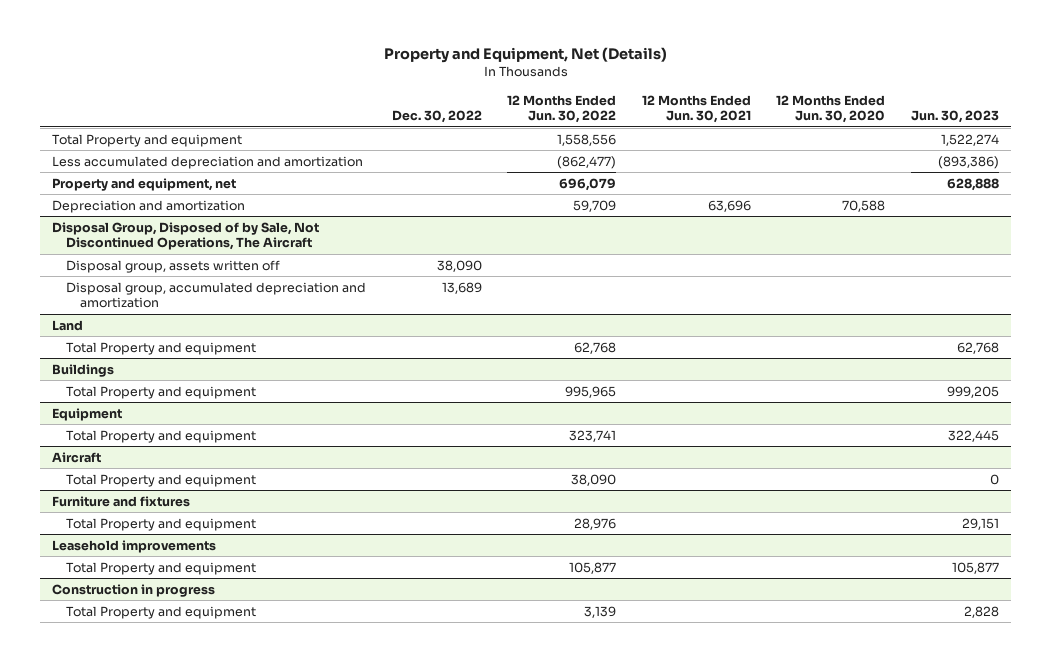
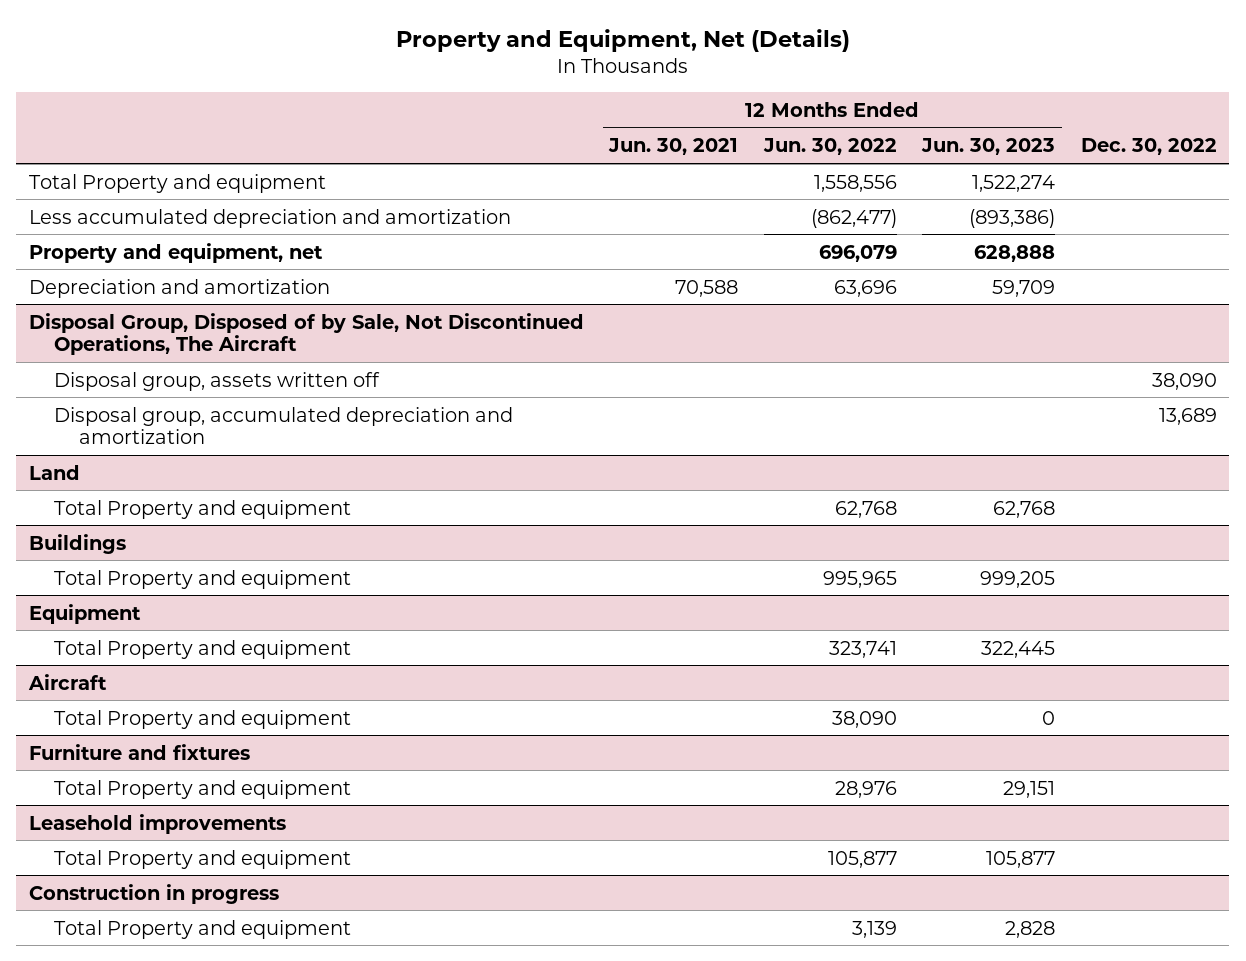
- | Dec. 30, 2022 | 12 Months Ended Jun. 30, 2022 | 12 Months Ended Jun. 30, 2021 | 12 Months Ended Jun. 30, 2020 | Jun. 30, 2023
+ | 12 Months Ended Jun. 30, 2021 | 12 Months Ended Jun. 30, 2022 | 12 Months Ended Jun. 30, 2023 | Dec. 30, 2022
- Depreciation and amortization | | 59,709 | 63,696 | 70,588 |
+ Depreciation and amortization | 70,588 | 63,696 | 59,709 |

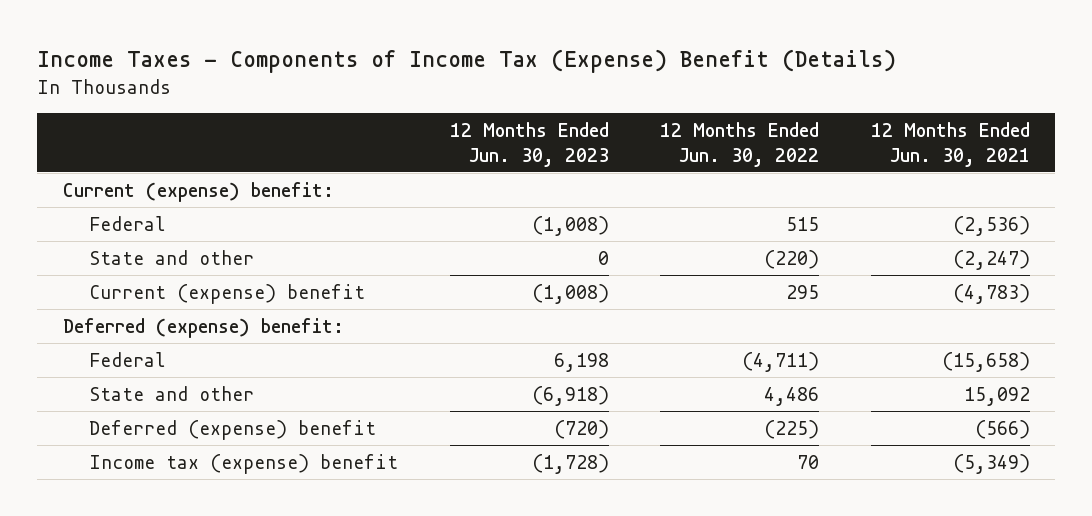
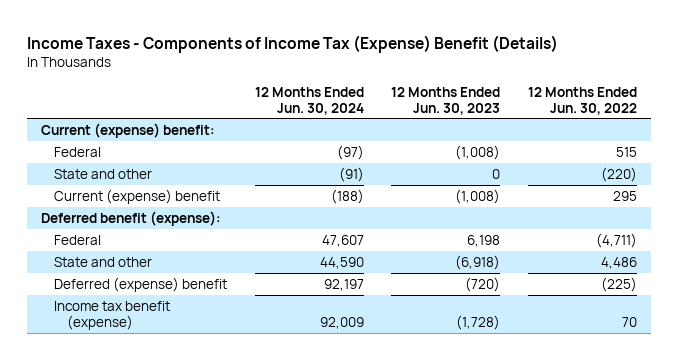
- | 12 Months Ended Jun. 30, 2023 | 12 Months Ended Jun. 30, 2022 | 12 Months Ended Jun. 30, 2021
+ | 12 Months Ended Jun. 30, 2024 | 12 Months Ended Jun. 30, 2023 | 12 Months Ended Jun. 30, 2022
- Deferred (expense) benefit:
+ Deferred benefit (expense):
- Income tax (expense) benefit | (1,728) | 70 | (5,349)
+ Income tax benefit (expense) | 92,009 | (1,728) | 70

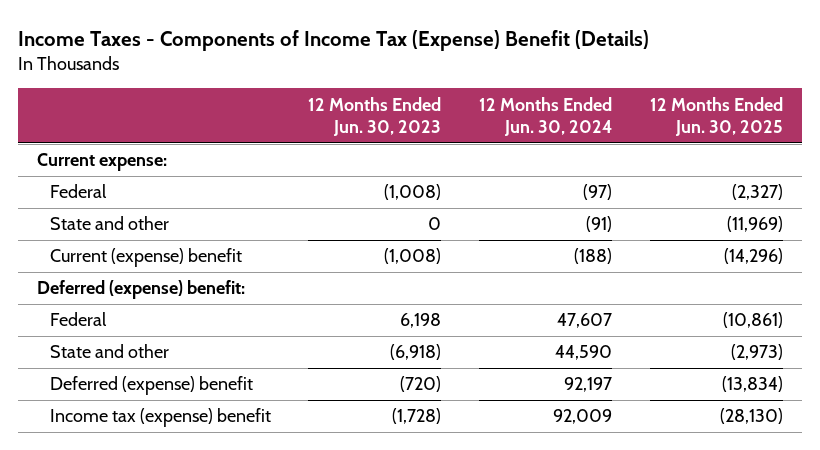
- | 12 Months Ended Jun. 30, 2024 | 12 Months Ended Jun. 30, 2023 | 12 Months Ended Jun. 30, 2022
+ | 12 Months Ended Jun. 30, 2023 | 12 Months Ended Jun. 30, 2024 | 12 Months Ended Jun. 30, 2025
- Current (expense) benefit:
+ Current expense:
- Deferred benefit (expense):
+ Deferred (expense) benefit:
- Income tax benefit (expense) | 92,009 | (1,728) | 70
+ Income tax (expense) benefit | (1,728) | 92,009 | (28,130)

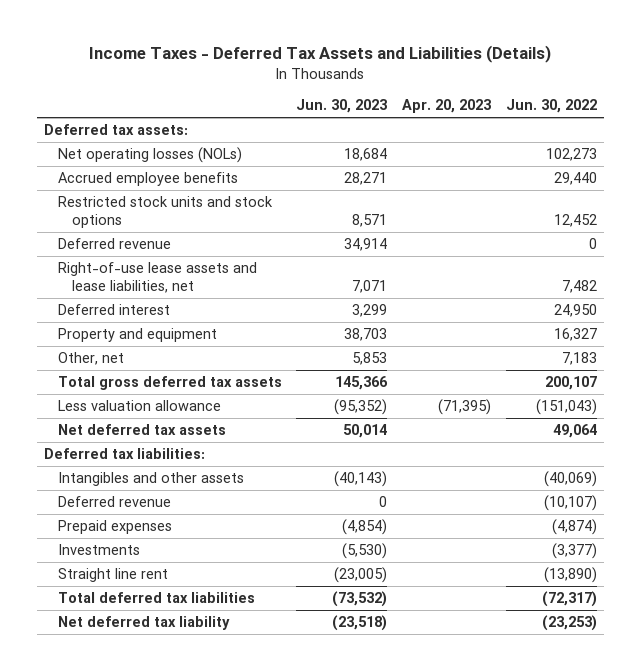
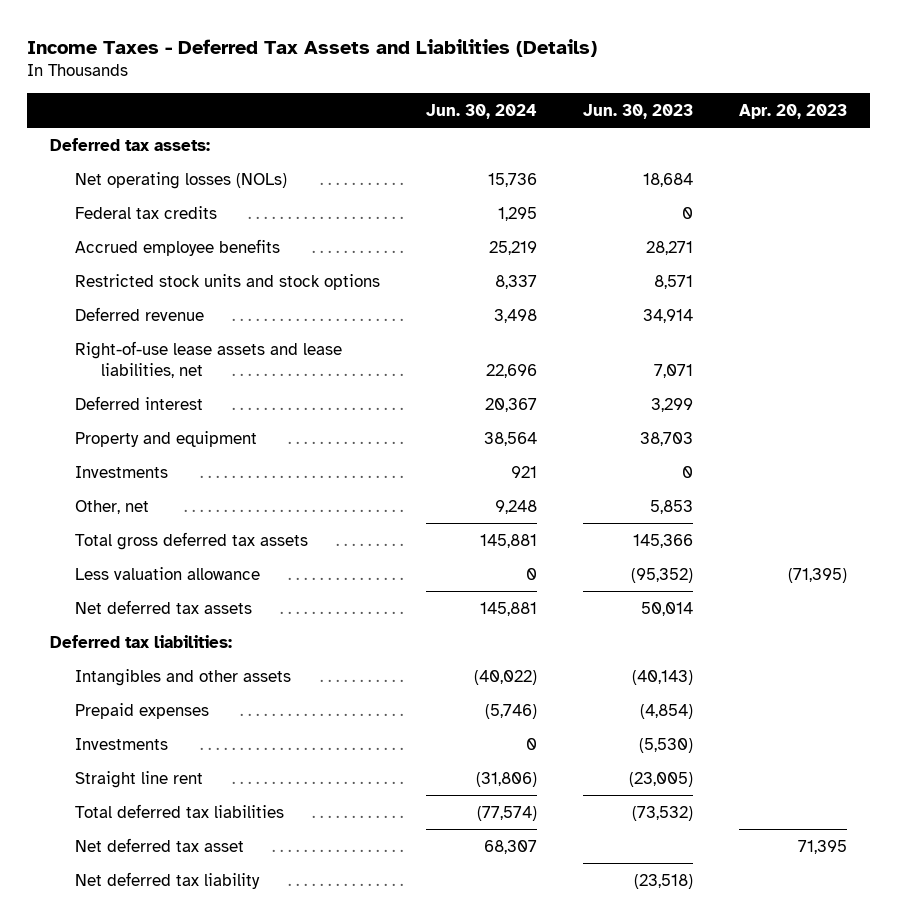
- | Jun. 30, 2023 | Apr. 20, 2023 | Jun. 30, 2022
+ | Jun. 30, 2024 | Jun. 30, 2023 | Apr. 20, 2023
+ Federal tax credits | 1,295 | 0 |
+ Investments | 921 | 0 |
- Deferred revenue | 0 | | (10,107)
+ Net deferred tax asset | 68,307 | | 71,395

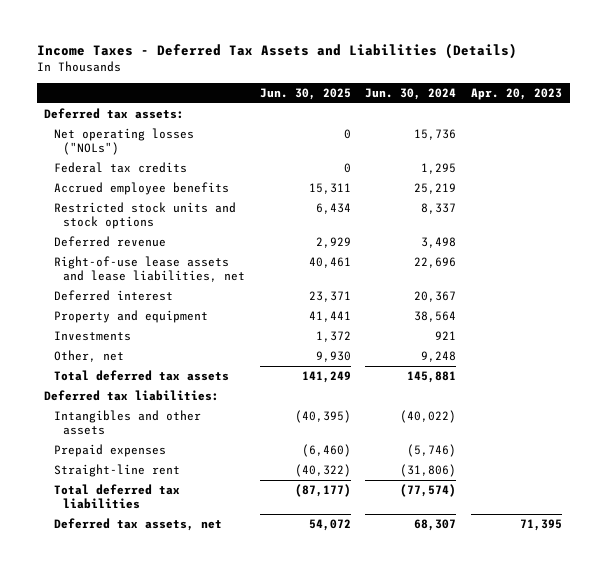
- | Jun. 30, 2024 | Jun. 30, 2023 | Apr. 20, 2023
+ | Jun. 30, 2025 | Jun. 30, 2024 | Apr. 20, 2023
- Net operating losses (NOLs) | 15,736 | 18,684 |
+ Net operating losses ("NOLs") | 0 | 15,736 |
- Total gross deferred tax assets | 145,881 | 145,366 |
- Less valuation allowance | 0 | (95,352) | (71,395)
- Net deferred tax assets | 145,881 | 50,014 |
+ Total deferred tax assets | 141,249 | 145,881 |
- Investments | 0 | (5,530) |
- Straight line rent | (31,806) | (23,005) |
+ Straight-line rent | (40,322) | (31,806) |
- Net deferred tax asset | 68,307 | | 71,395
- Net deferred tax liability | | (23,518) |
+ Deferred tax assets, net | 54,072 | 68,307 | 71,395

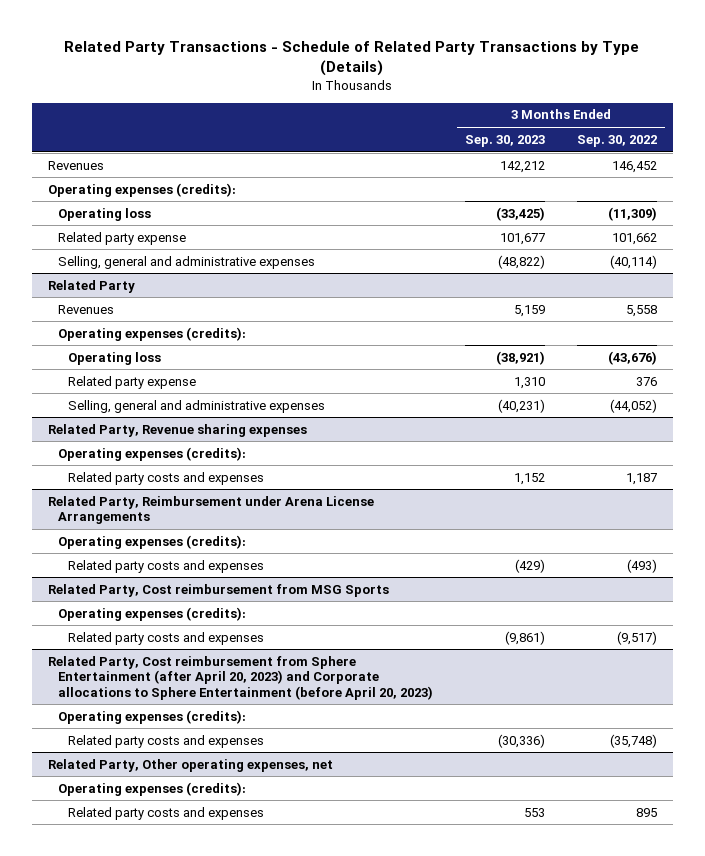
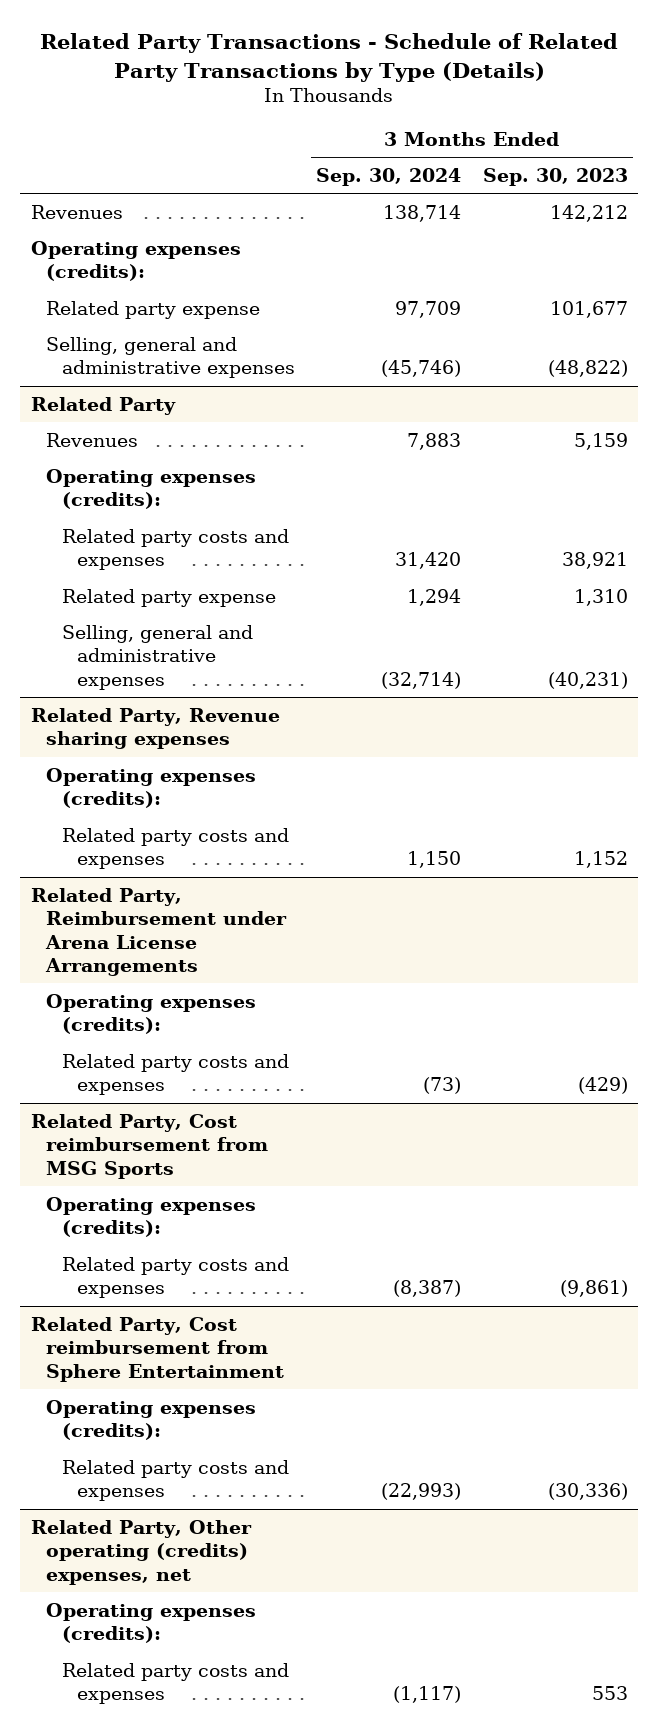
- | 3 Months Ended Sep. 30, 2023 | 3 Months Ended Sep. 30, 2022
+ | 3 Months Ended Sep. 30, 2024 | 3 Months Ended Sep. 30, 2023
- Operating loss | (33,425) | (11,309)
@ Related Party
- Operating loss | (38,921) | (43,676)
+ Related party costs and expenses | 31,420 | 38,921
- Related Party, Cost reimbursement from Sphere Entertainment (after April 20, 2023) and Corporate allocations to Sphere Entertainment (before April 20, 2023)
+ Related Party, Cost reimbursement from Sphere Entertainment
- Related Party, Other operating expenses, net
+ Related Party, Other operating (credits) expenses, net

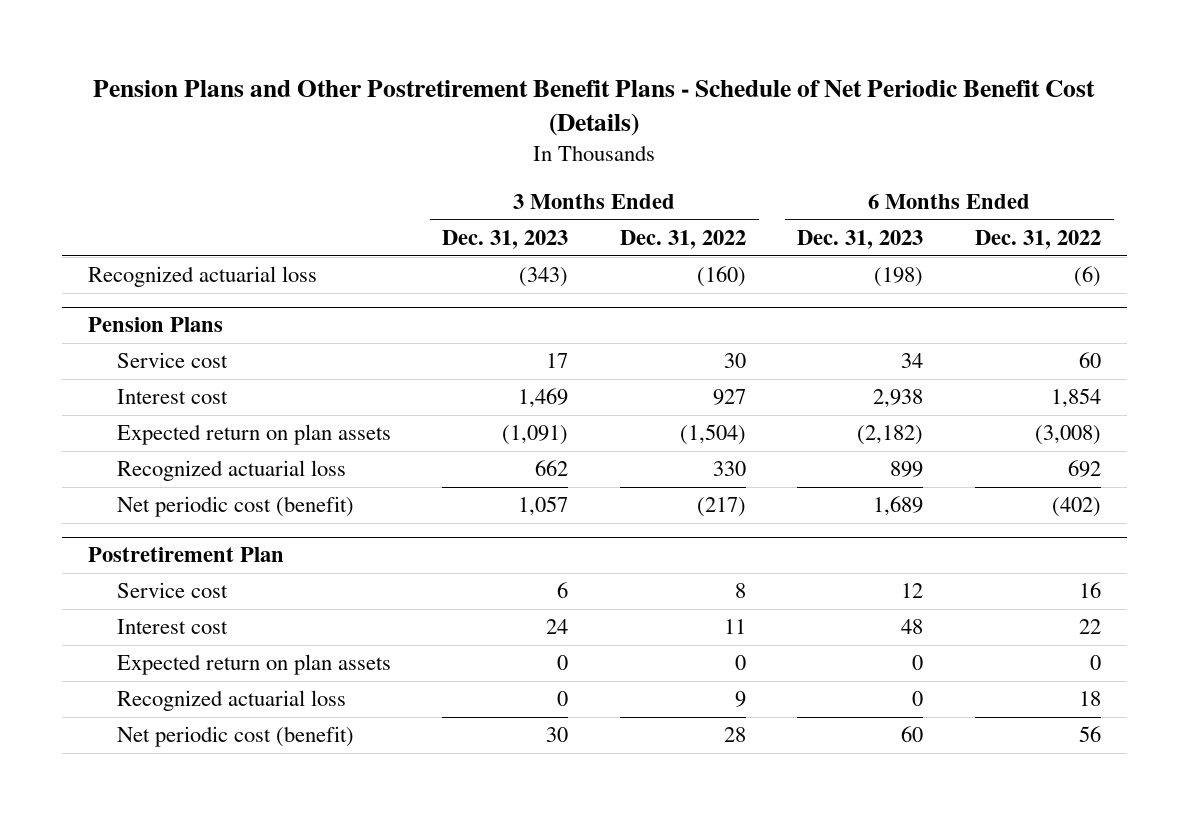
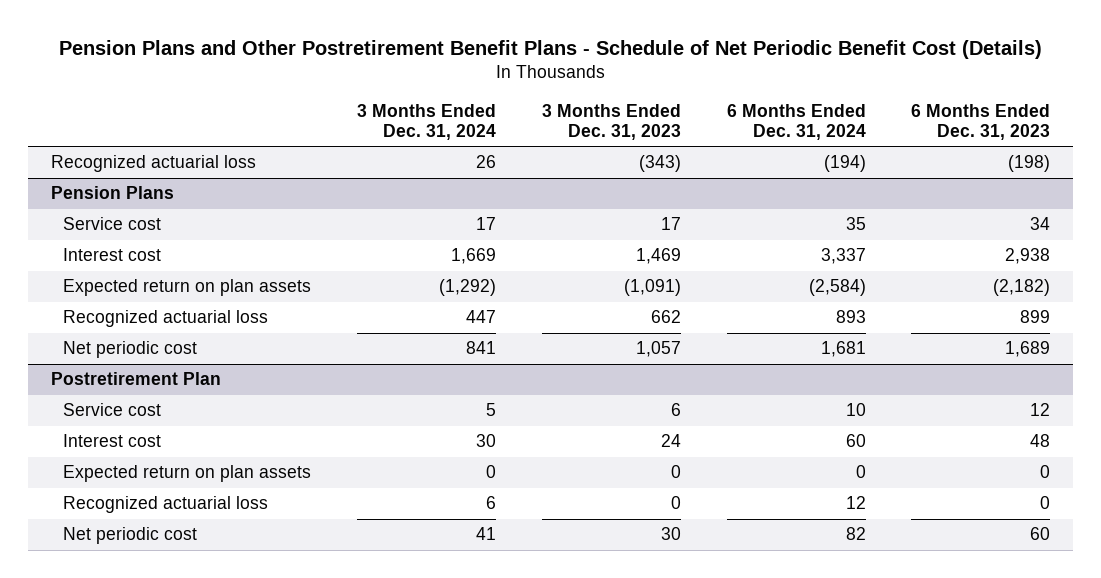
- | 3 Months Ended Dec. 31, 2023 | 3 Months Ended Dec. 31, 2022 | 6 Months Ended Dec. 31, 2023 | 6 Months Ended Dec. 31, 2022
+ | 3 Months Ended Dec. 31, 2024 | 3 Months Ended Dec. 31, 2023 | 6 Months Ended Dec. 31, 2024 | 6 Months Ended Dec. 31, 2023
@ Pension Plans
- Net periodic cost (benefit) | 1,057 | (217) | 1,689 | (402)
+ Net periodic cost | 841 | 1,057 | 1,681 | 1,689
@ Postretirement Plan
- Net periodic cost (benefit) | 30 | 28 | 60 | 56
+ Net periodic cost | 41 | 30 | 82 | 60

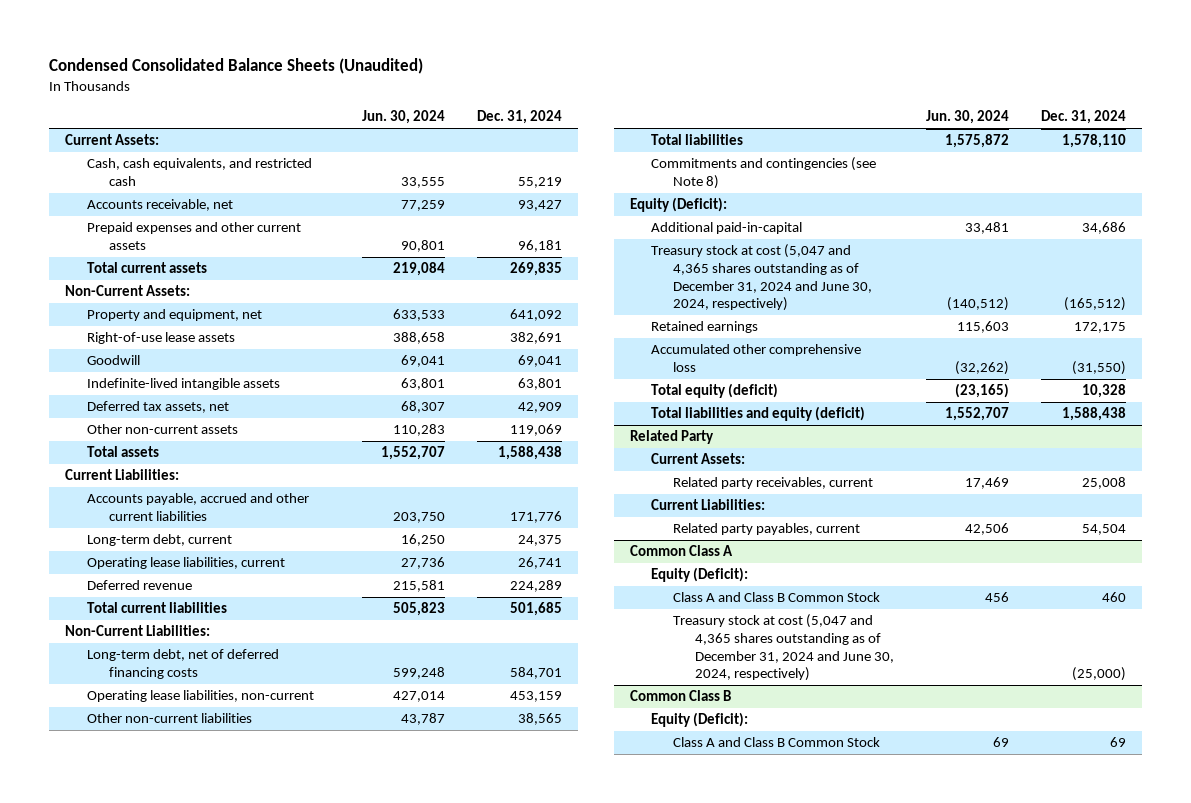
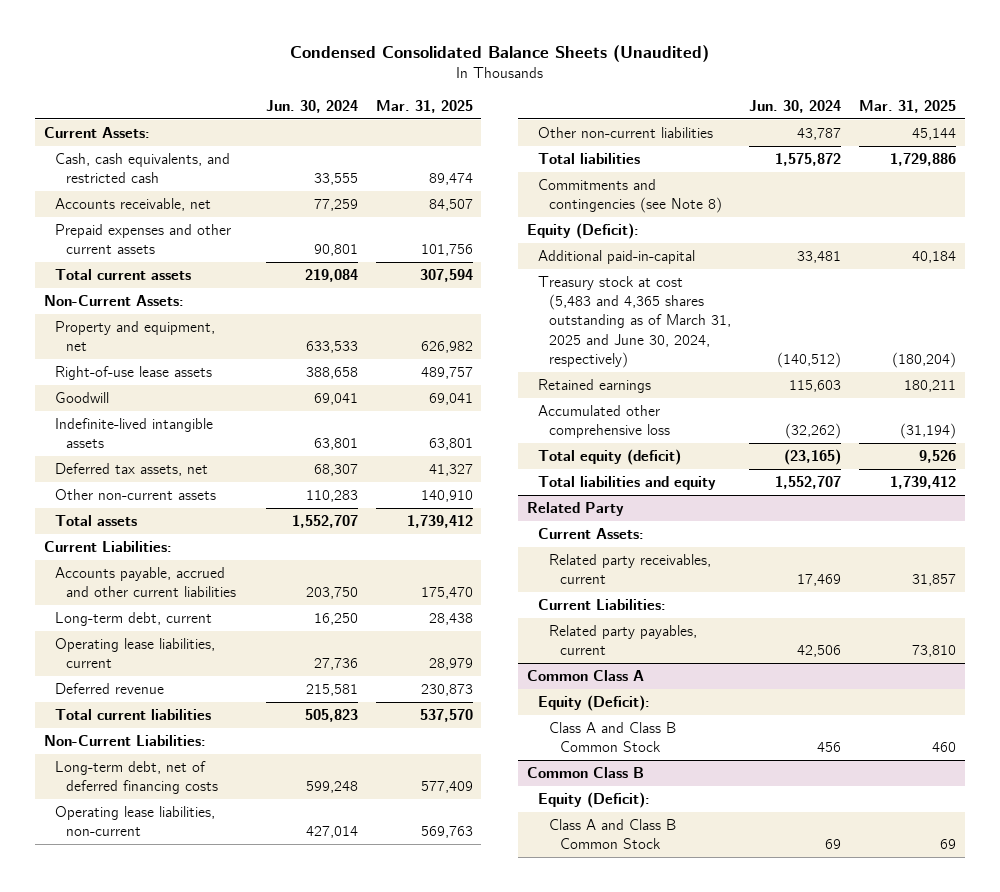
- | Jun. 30, 2024 | Dec. 31, 2024
+ | Jun. 30, 2024 | Mar. 31, 2025
- Treasury stock at cost (5,047 and 4,365 shares outstanding as of December 31, 2024 and June 30, 2024, respectively) | (140,512) | (165,512)
+ Treasury stock at cost (5,483 and 4,365 shares outstanding as of March 31, 2025 and June 30, 2024, respectively) | (140,512) | (180,204)
- Total liabilities and equity (deficit) | 1,552,707 | 1,588,438
+ Total liabilities and equity | 1,552,707 | 1,739,412
@ Common Class A
- Treasury stock at cost (5,047 and 4,365 shares outstanding as of December 31, 2024 and June 30, 2024, respectively) | | (25,000)

